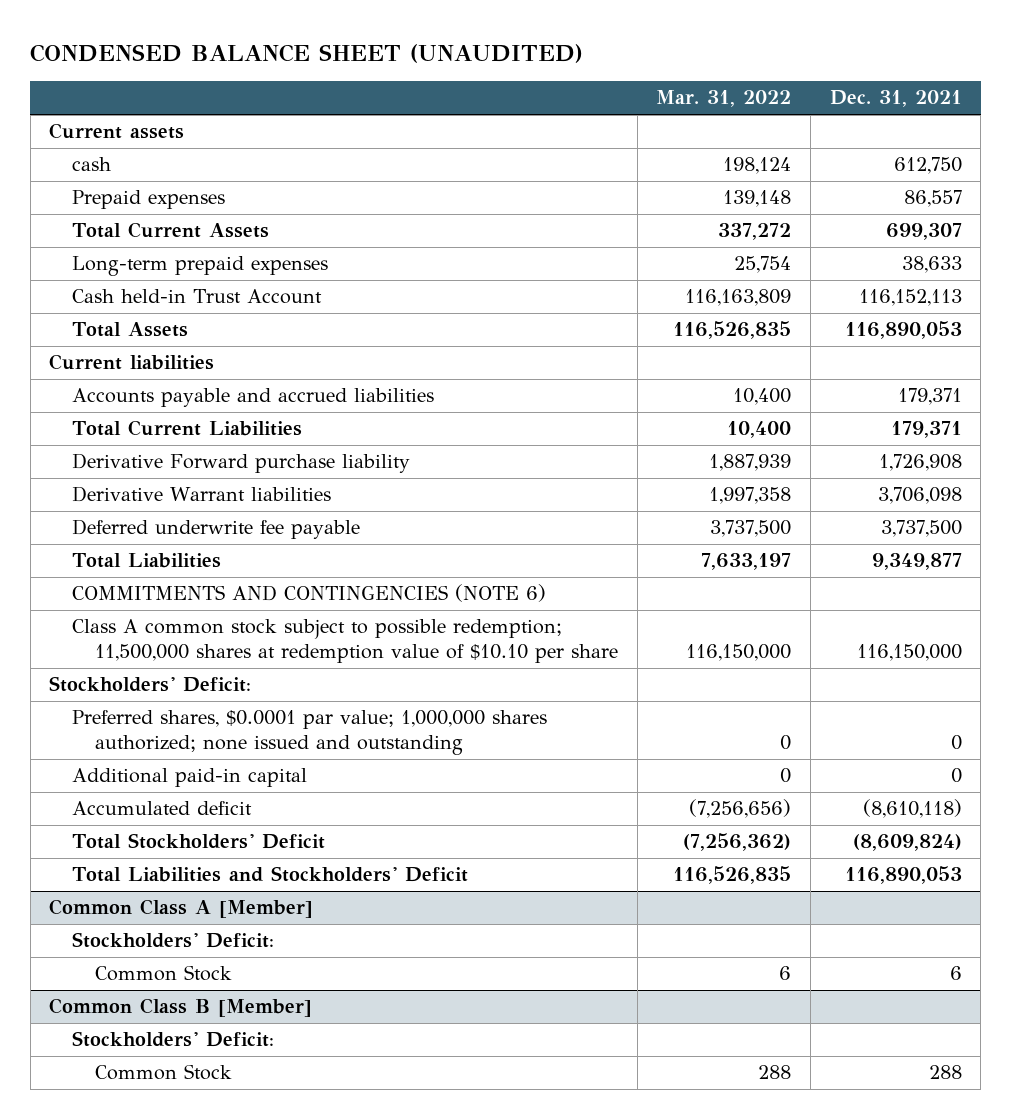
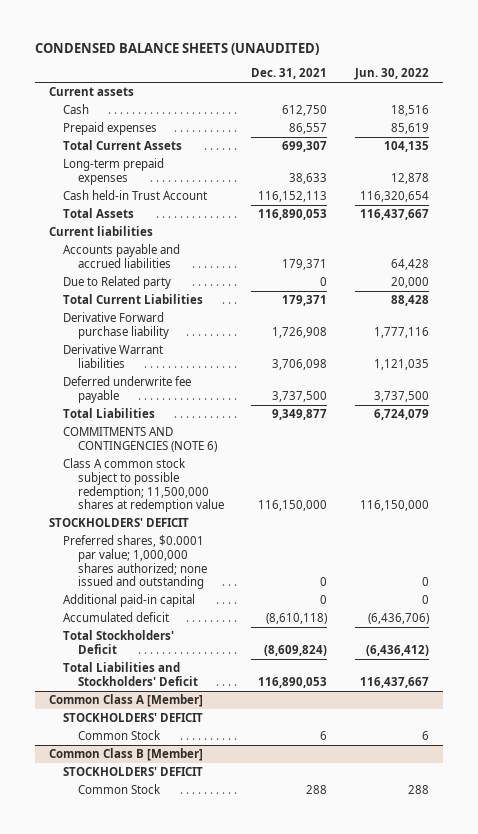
- CONDENSED BALANCE SHEET (UNAUDITED)
+ CONDENSED BALANCE SHEETS (UNAUDITED)
- | Mar. 31, 2022 | Dec. 31, 2021
+ | Dec. 31, 2021 | Jun. 30, 2022
- cash | 198,124 | 612,750
+ Cash | 612,750 | 18,516
+ Due to Related party | 0 | 20,000
- Class A common stock subject to possible redemption; 11,500,000 shares at redemption value of $10.10 per share | 116,150,000 | 116,150,000
- Stockholders' Deficit:
+ Class A common stock subject to possible redemption; 11,500,000 shares at redemption value | 116,150,000 | 116,150,000
+ STOCKHOLDERS' DEFICIT
@ Common Class A [Member]
- Stockholders' Deficit:
+ STOCKHOLDERS' DEFICIT
@ Common Class B [Member]
- Stockholders' Deficit:
+ STOCKHOLDERS' DEFICIT

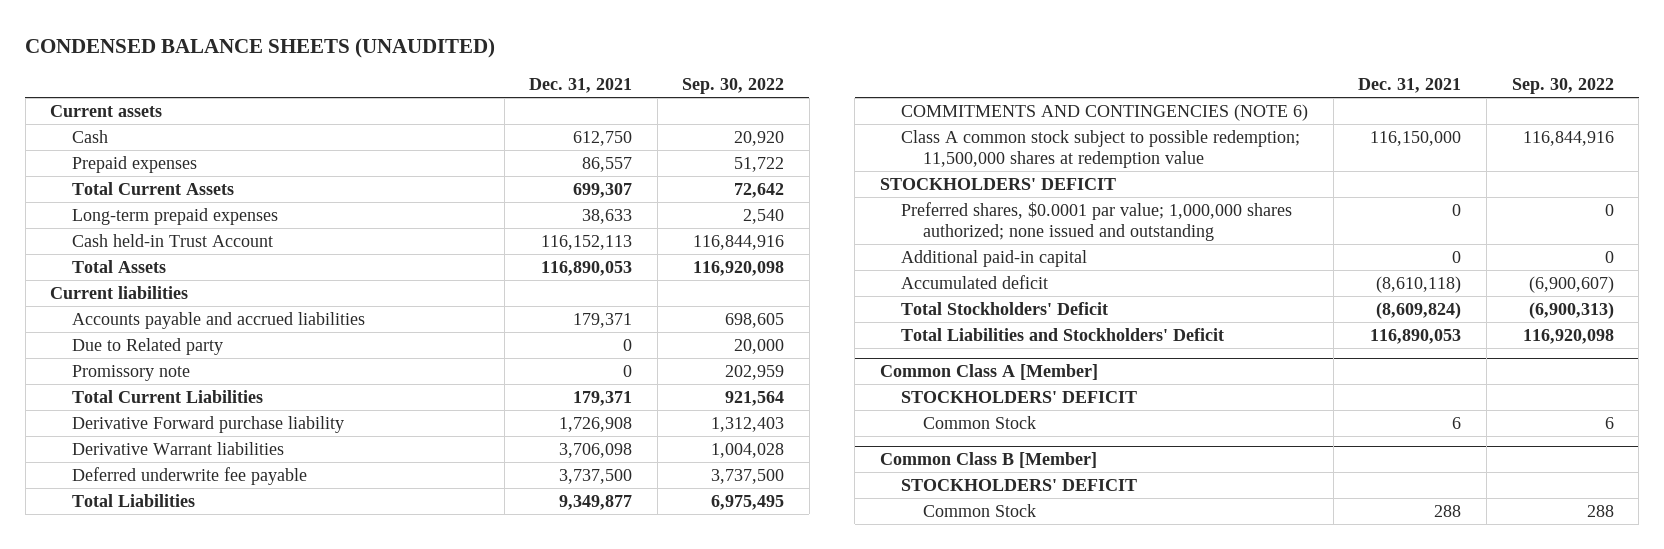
- | Dec. 31, 2021 | Jun. 30, 2022
+ | Dec. 31, 2021 | Sep. 30, 2022
+ Promissory note | 0 | 202,959

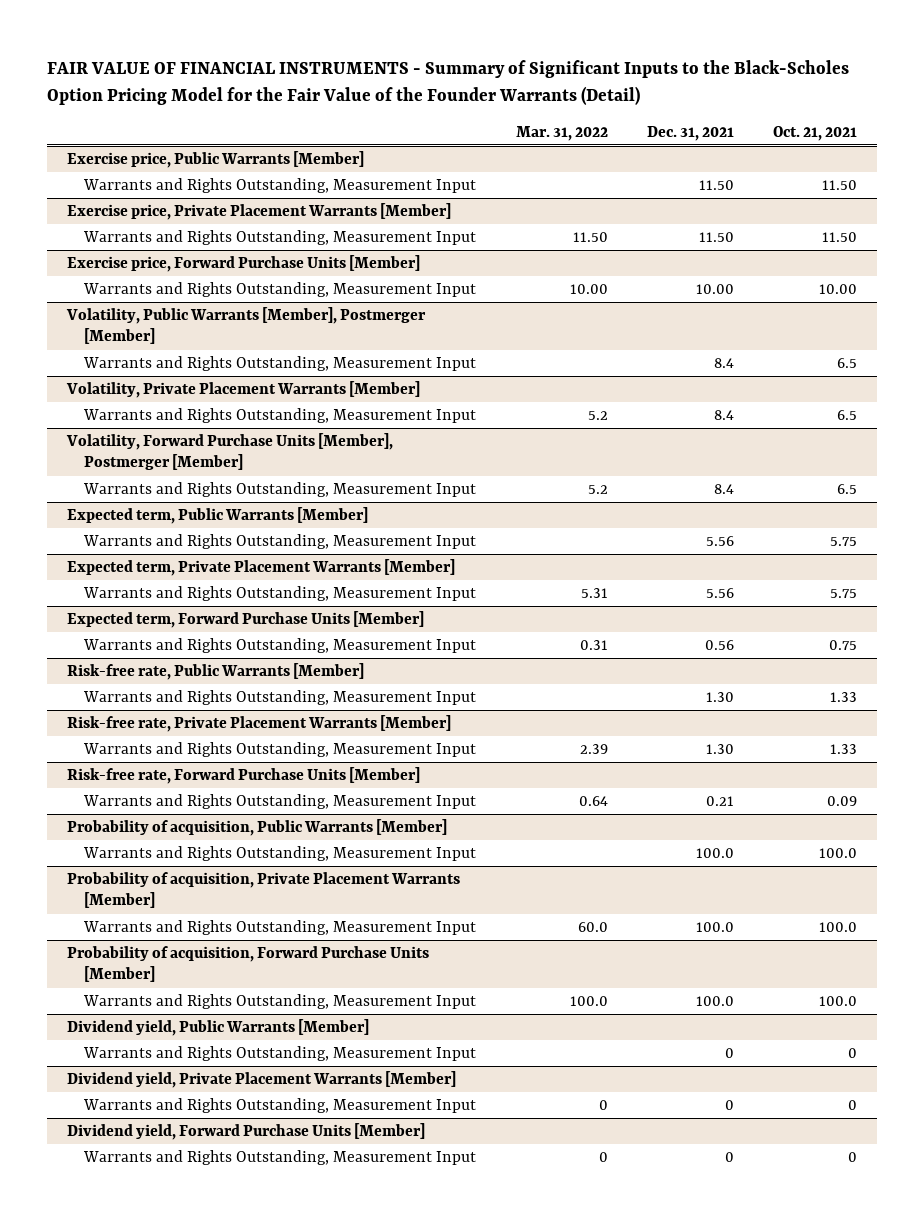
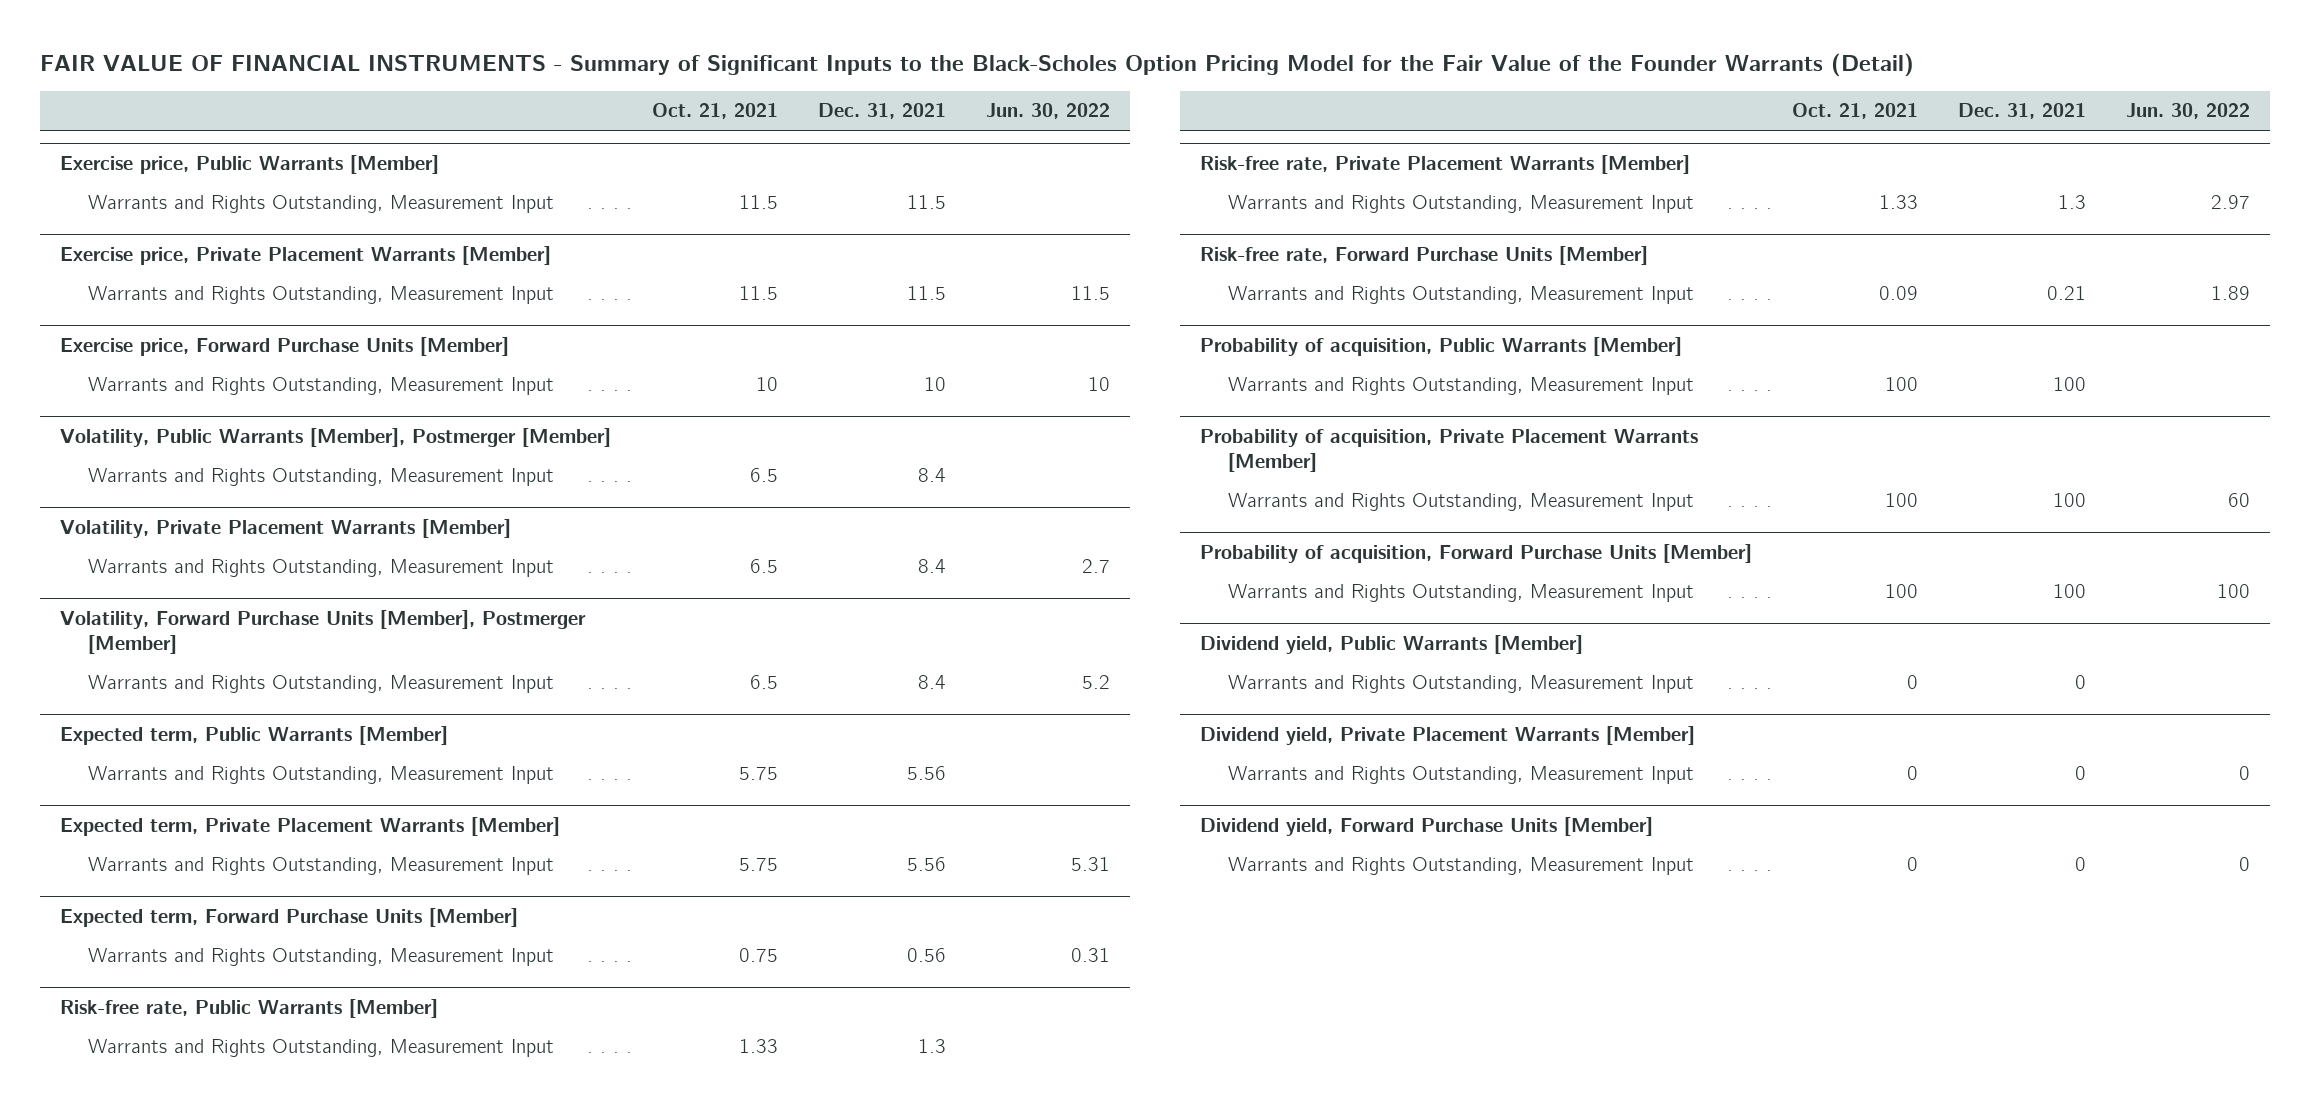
- | Mar. 31, 2022 | Dec. 31, 2021 | Oct. 21, 2021
+ | Oct. 21, 2021 | Dec. 31, 2021 | Jun. 30, 2022
@ Exercise price, Public Warrants [Member]
- Warrants and Rights Outstanding, Measurement Input | | 11.50 | 11.50
+ Warrants and Rights Outstanding, Measurement Input | 11.5 | 11.5 |
@ Exercise price, Private Placement Warrants [Member]
- Warrants and Rights Outstanding, Measurement Input | 11.50 | 11.50 | 11.50
+ Warrants and Rights Outstanding, Measurement Input | 11.5 | 11.5 | 11.5
@ Exercise price, Forward Purchase Units [Member]
- Warrants and Rights Outstanding, Measurement Input | 10.00 | 10.00 | 10.00
+ Warrants and Rights Outstanding, Measurement Input | 10 | 10 | 10
@ Risk-free rate, Public Warrants [Member]
- Warrants and Rights Outstanding, Measurement Input | | 1.30 | 1.33
+ Warrants and Rights Outstanding, Measurement Input | 1.33 | 1.3 |
@ Risk-free rate, Private Placement Warrants [Member]
- Warrants and Rights Outstanding, Measurement Input | 2.39 | 1.30 | 1.33
+ Warrants and Rights Outstanding, Measurement Input | 1.33 | 1.3 | 2.97
@ Probability of acquisition, Public Warrants [Member]
- Warrants and Rights Outstanding, Measurement Input | | 100.0 | 100.0
+ Warrants and Rights Outstanding, Measurement Input | 100 | 100 |
@ Probability of acquisition, Private Placement Warrants [Member]
- Warrants and Rights Outstanding, Measurement Input | 60.0 | 100.0 | 100.0
+ Warrants and Rights Outstanding, Measurement Input | 100 | 100 | 60
@ Probability of acquisition, Forward Purchase Units [Member]
- Warrants and Rights Outstanding, Measurement Input | 100.0 | 100.0 | 100.0
+ Warrants and Rights Outstanding, Measurement Input | 100 | 100 | 100

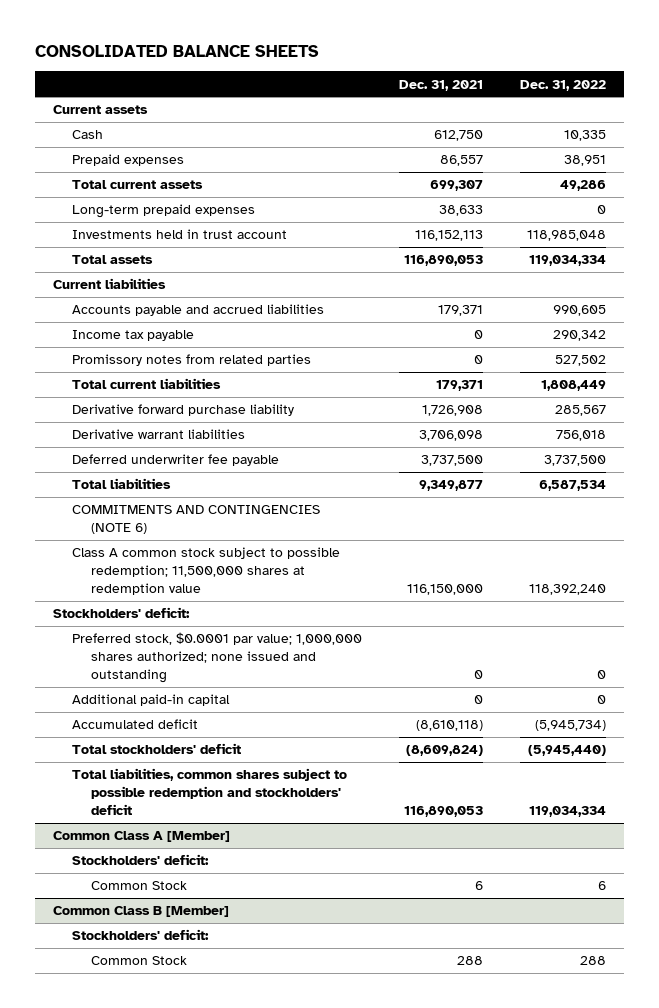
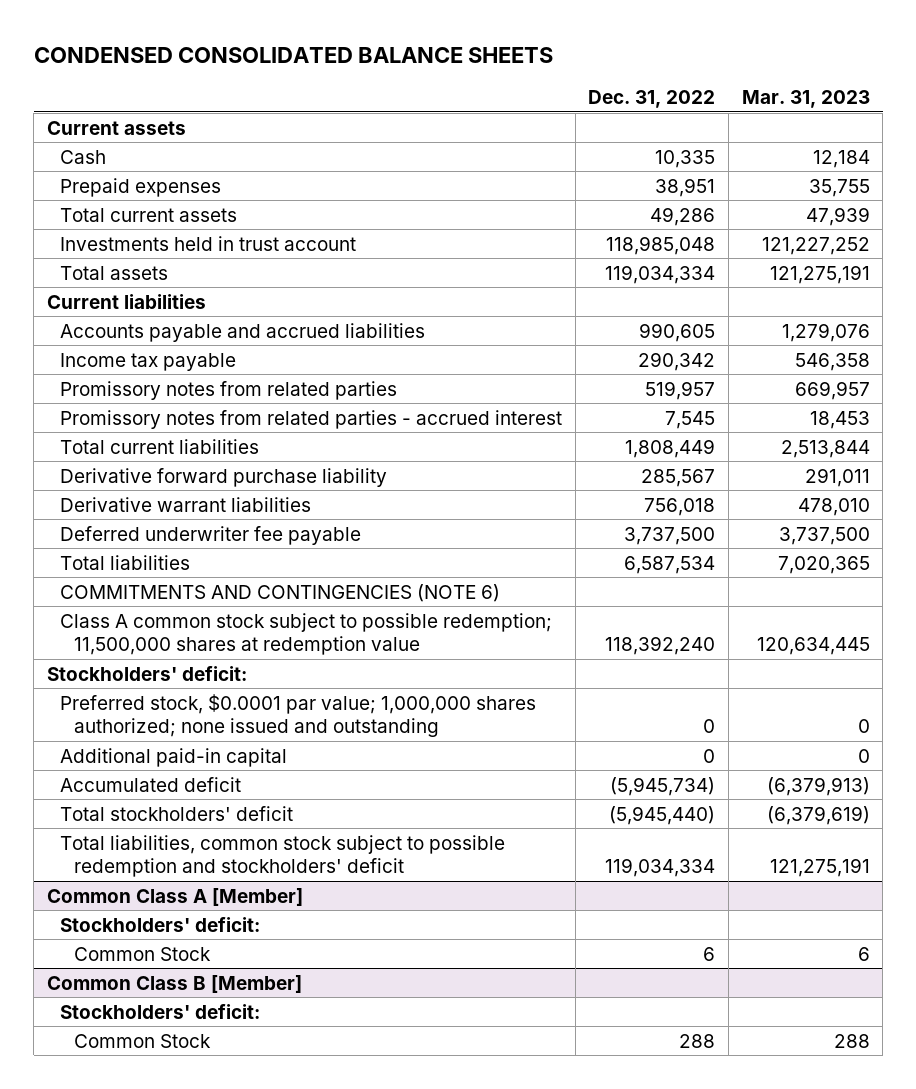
- CONSOLIDATED BALANCE SHEETS
+ CONDENSED CONSOLIDATED BALANCE SHEETS
- | Dec. 31, 2021 | Dec. 31, 2022
+ | Dec. 31, 2022 | Mar. 31, 2023
- Long-term prepaid expenses | 38,633 | 0
- Promissory notes from related parties | 0 | 527,502
+ Promissory notes from related parties | 519,957 | 669,957
+ Promissory notes from related parties - accrued interest | 7,545 | 18,453
- Total liabilities, common shares subject to possible redemption and stockholders' deficit | 116,890,053 | 119,034,334
+ Total liabilities, common stock subject to possible redemption and stockholders' deficit | 119,034,334 | 121,275,191

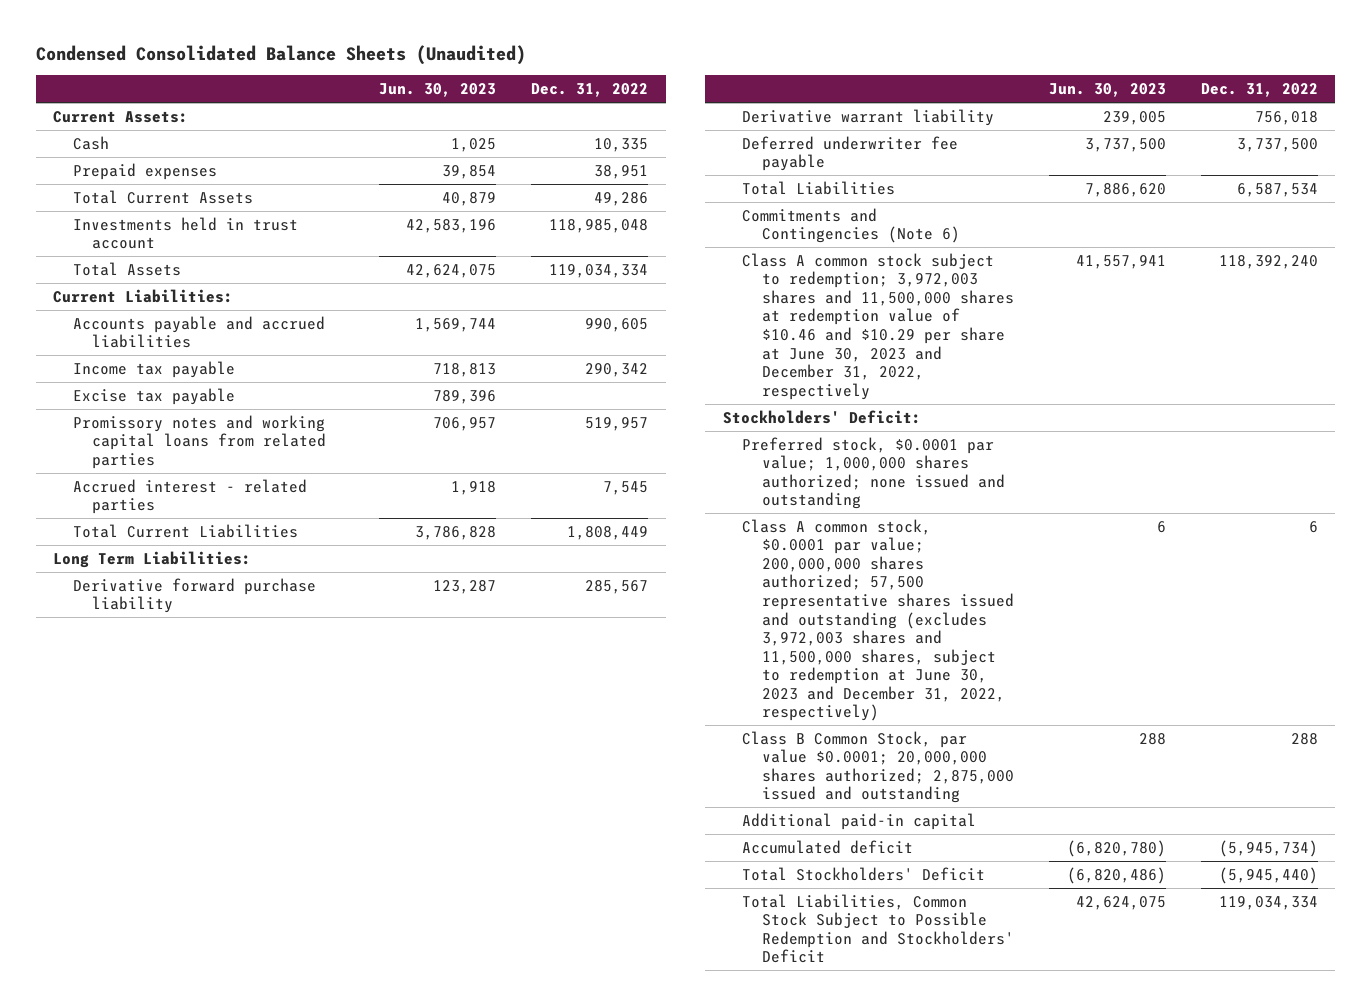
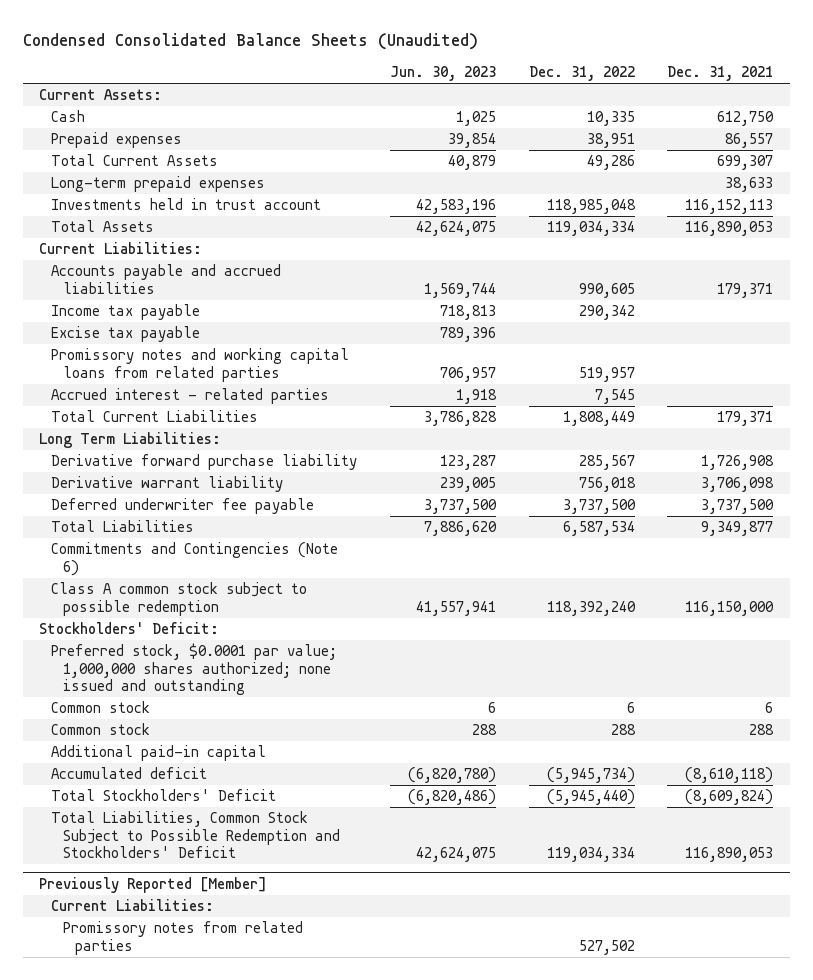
- | Jun. 30, 2023 | Dec. 31, 2022
+ | Jun. 30, 2023 | Dec. 31, 2022 | Dec. 31, 2021
+ Long-term prepaid expenses | | | 38,633
- Class A common stock subject to redemption; 3,972,003 shares and 11,500,000 shares at redemption value of $10.46 and $10.29 per share at June 30, 2023 and December 31, 2022, respectively | 41,557,941 | 118,392,240
+ Class A common stock subject to possible redemption | 41,557,941 | 118,392,240 | 116,150,000
- Class A common stock, $0.0001 par value; 200,000,000 shares authorized; 57,500 representative shares issued and outstanding (excludes 3,972,003 shares and 11,500,000 shares, subject to redemption at June 30, 2023 and December 31, 2022, respectively) | 6 | 6
- Class B Common Stock, par value $0.0001; 20,000,000 shares authorized; 2,875,000 issued and outstanding | 288 | 288
+ Common stock | 6 | 6 | 6
+ Common stock | 288 | 288 | 288
+ Previously Reported [Member]
+ Current Liabilities:
+ Promissory notes from related parties | | 527,502 |

